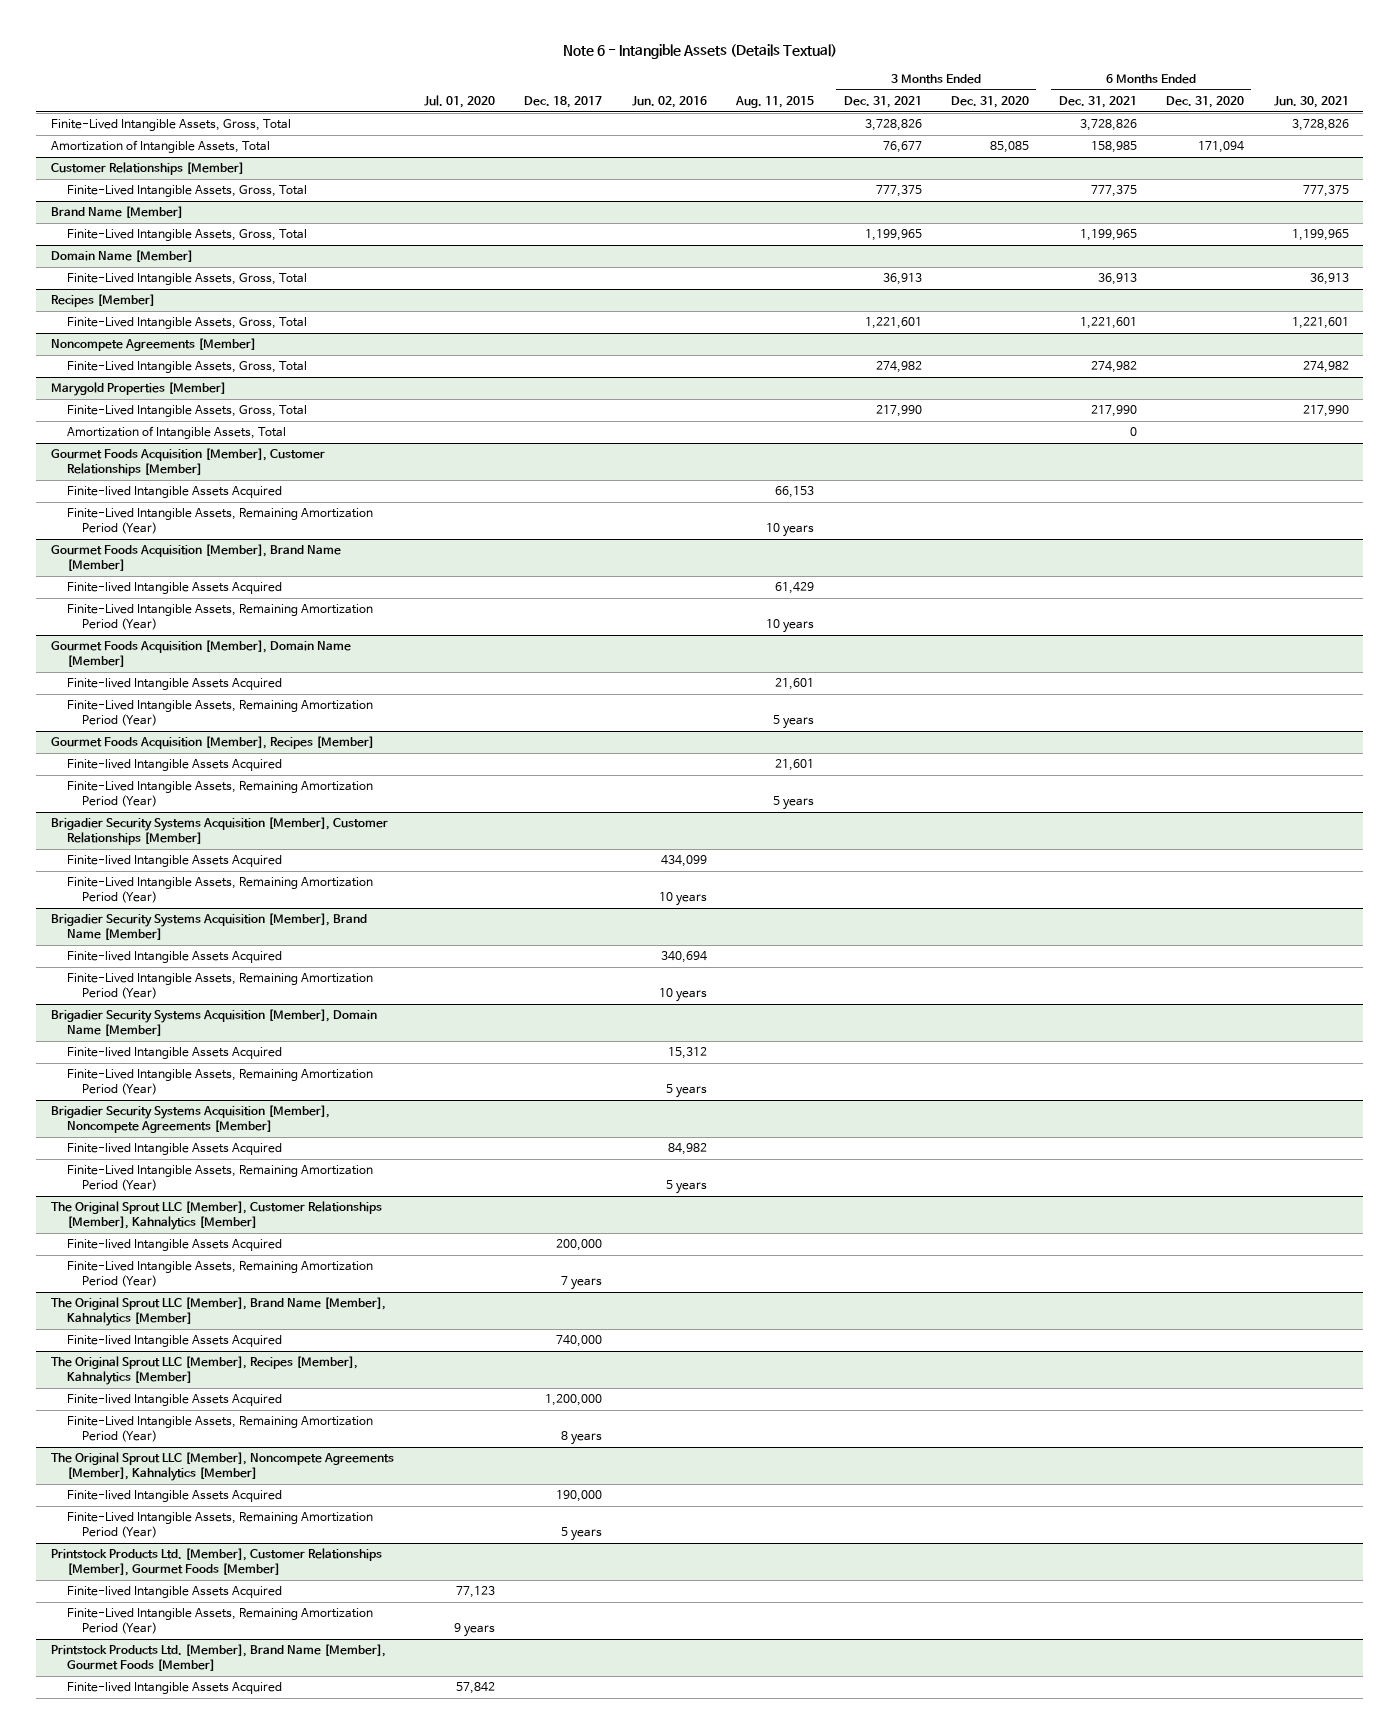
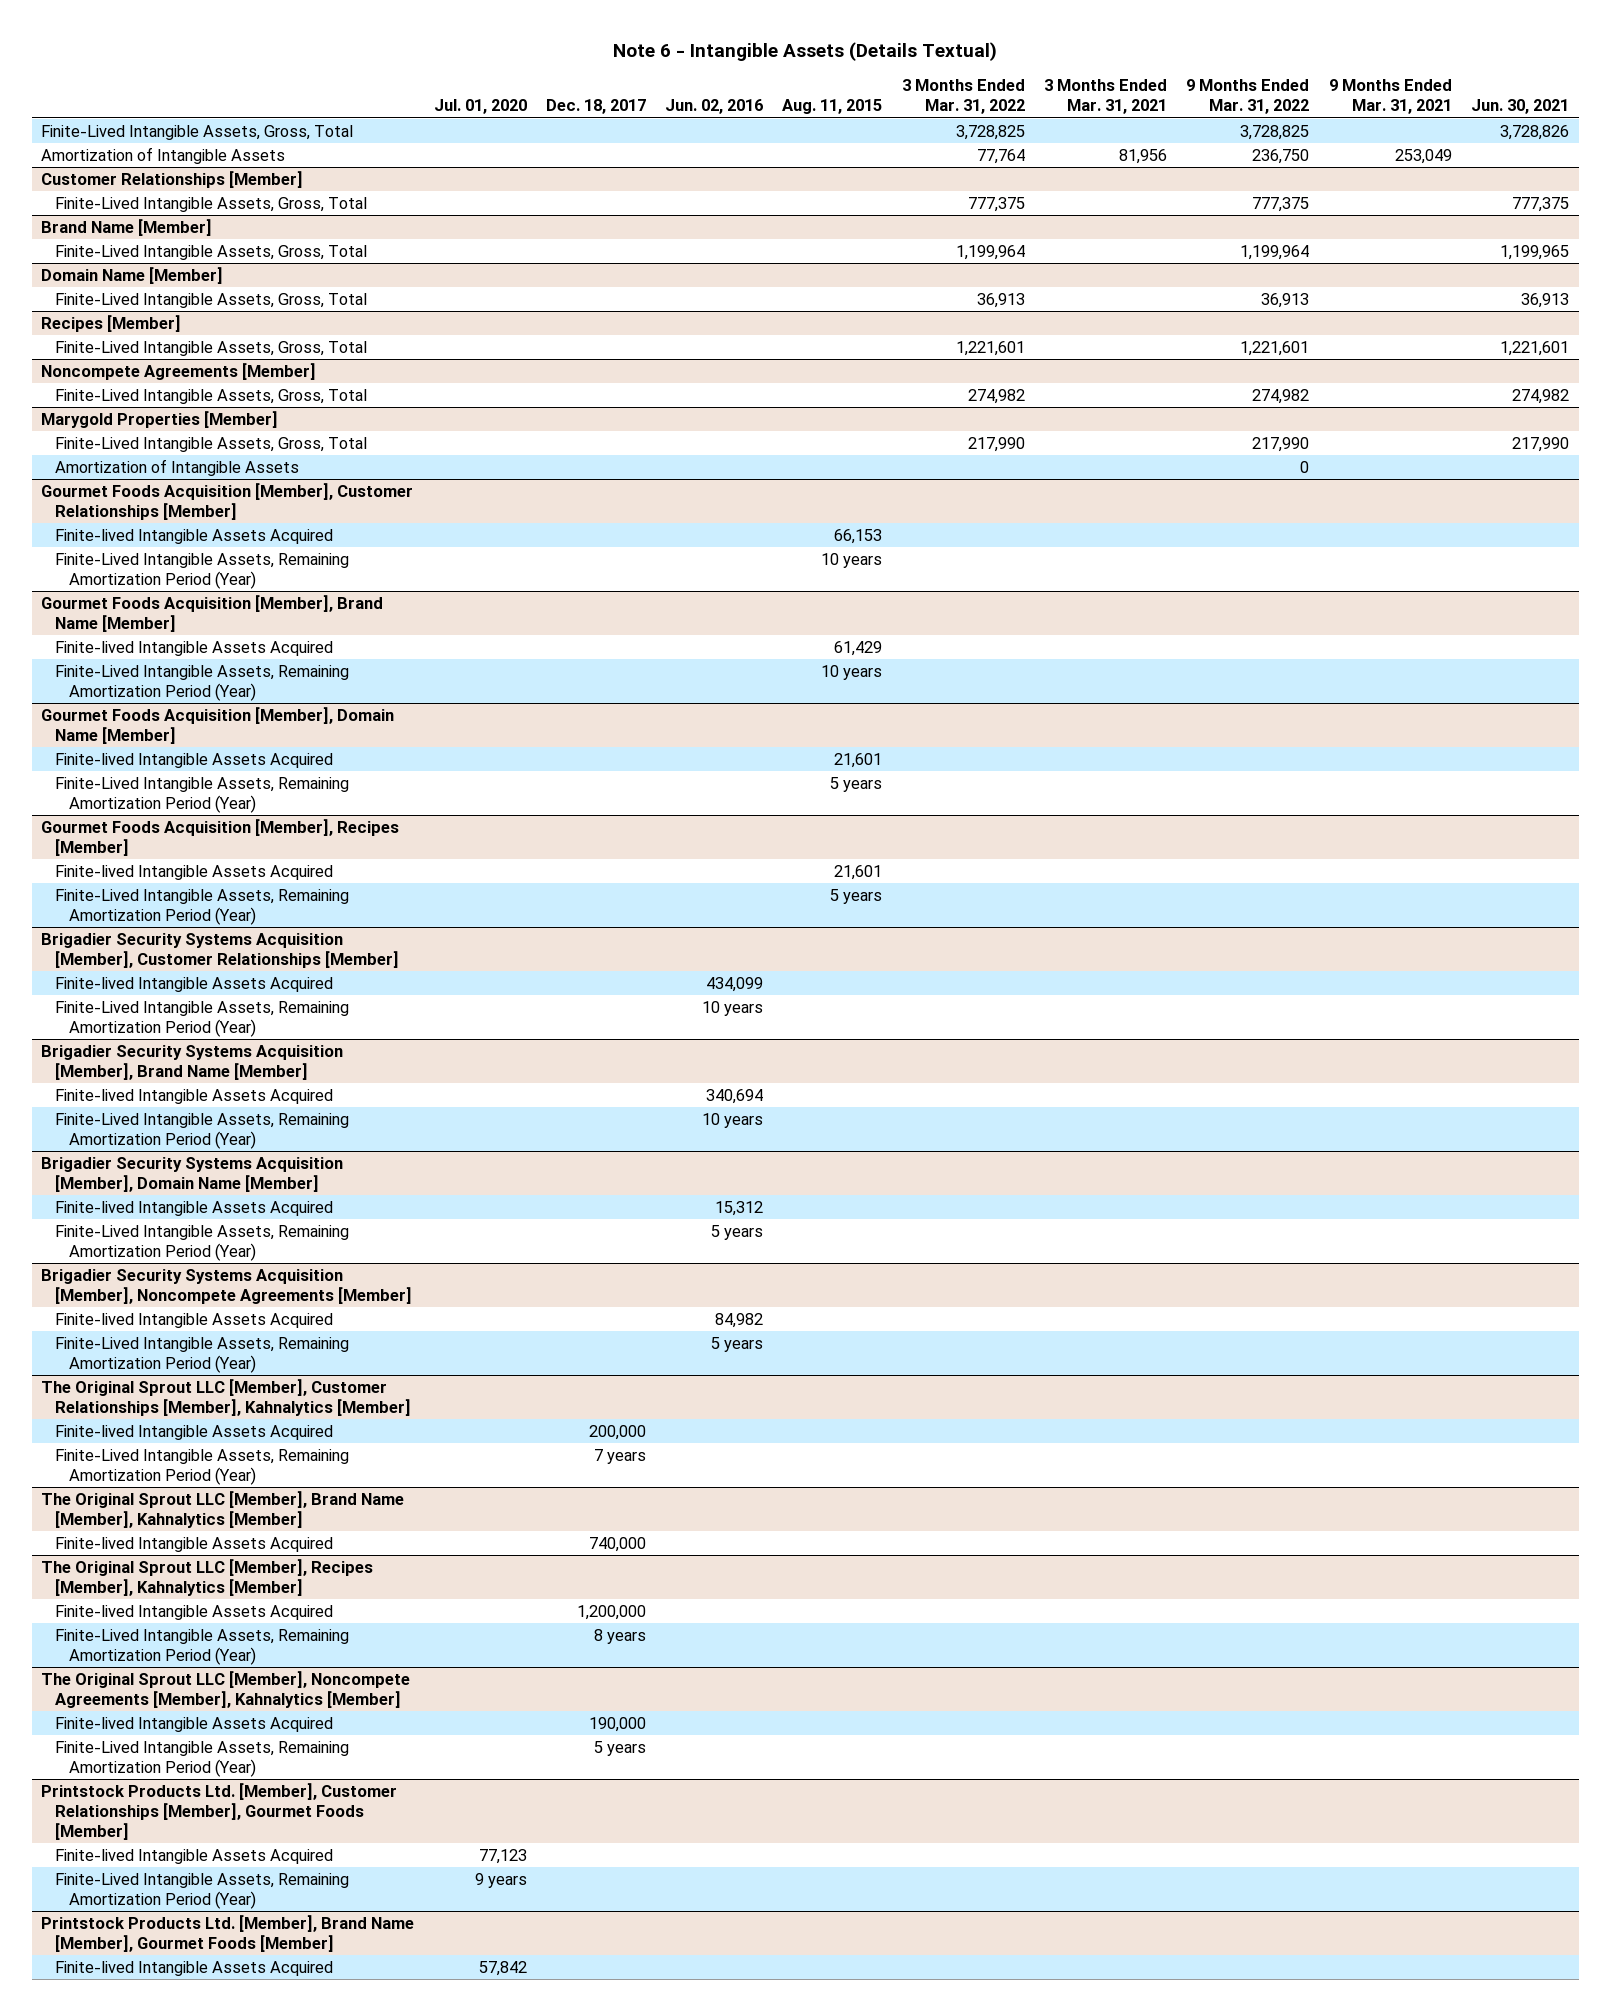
- | Jul. 01, 2020 | Dec. 18, 2017 | Jun. 02, 2016 | Aug. 11, 2015 | 3 Months Ended Dec. 31, 2021 | 3 Months Ended Dec. 31, 2020 | 6 Months Ended Dec. 31, 2021 | 6 Months Ended Dec. 31, 2020 | Jun. 30, 2021
+ | Jul. 01, 2020 | Dec. 18, 2017 | Jun. 02, 2016 | Aug. 11, 2015 | 3 Months Ended Mar. 31, 2022 | 3 Months Ended Mar. 31, 2021 | 9 Months Ended Mar. 31, 2022 | 9 Months Ended Mar. 31, 2021 | Jun. 30, 2021
- Amortization of Intangible Assets, Total | | | | | 76,677 | 85,085 | 158,985 | 171,094 |
+ Amortization of Intangible Assets | | | | | 77,764 | 81,956 | 236,750 | 253,049 |
@ Marygold Properties [Member]
- Amortization of Intangible Assets, Total | | | | | | | 0 | |
+ Amortization of Intangible Assets | | | | | | | 0 | |

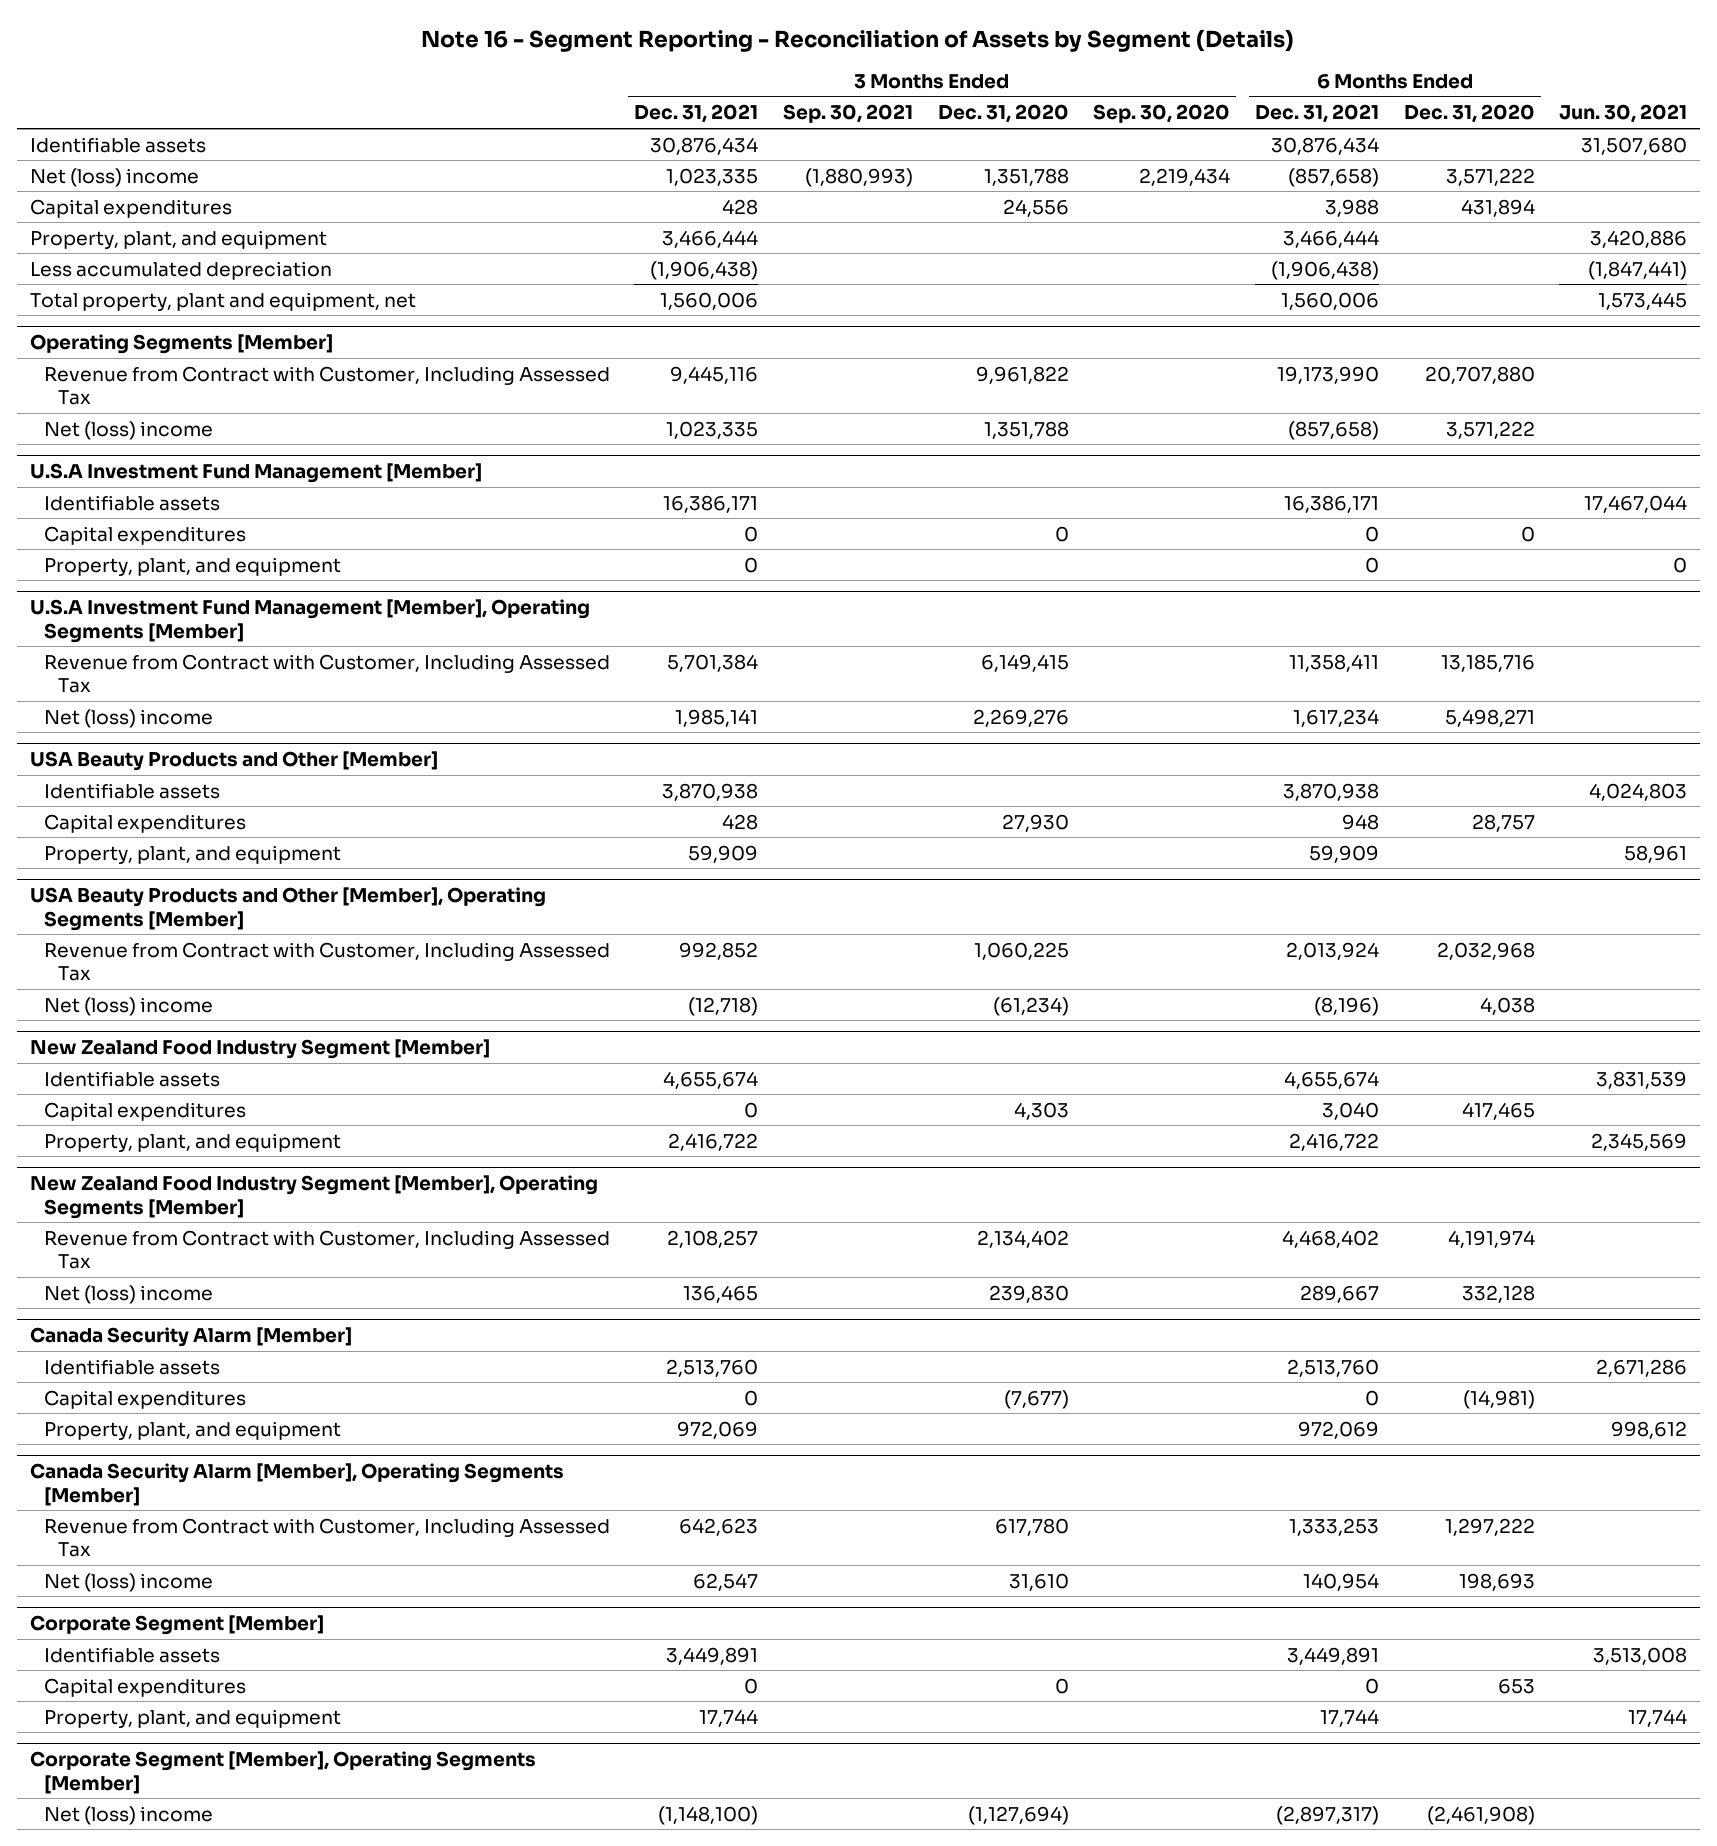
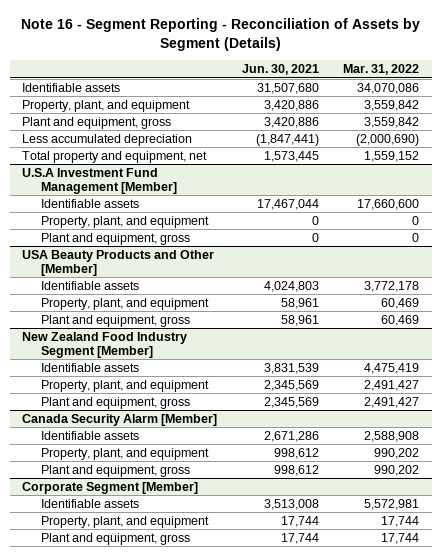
- | 3 Months Ended Dec. 31, 2021 | 3 Months Ended Sep. 30, 2021 | 3 Months Ended Dec. 31, 2020 | 3 Months Ended Sep. 30, 2020 | 6 Months Ended Dec. 31, 2021 | 6 Months Ended Dec. 31, 2020 | Jun. 30, 2021
+ | Jun. 30, 2021 | Mar. 31, 2022
- Net (loss) income | 1,023,335 | (1,880,993) | 1,351,788 | 2,219,434 | (857,658) | 3,571,222 |
- Capital expenditures | 428 | | 24,556 | | 3,988 | 431,894 |
+ Plant and equipment, gross | 3,420,886 | 3,559,842
- Total property, plant and equipment, net | 1,560,006 | | | | 1,560,006 | | 1,573,445
- Operating Segments [Member]
- Revenue from Contract with Customer, Including Assessed Tax | 9,445,116 | | 9,961,822 | | 19,173,990 | 20,707,880 |
- Net (loss) income | 1,023,335 | | 1,351,788 | | (857,658) | 3,571,222 |
+ Total property and equipment, net | 1,573,445 | 1,559,152
@ U.S.A Investment Fund Management [Member]
- Capital expenditures | 0 | | 0 | | 0 | 0 |
- U.S.A Investment Fund Management [Member], Operating Segments [Member]
- Revenue from Contract with Customer, Including Assessed Tax | 5,701,384 | | 6,149,415 | | 11,358,411 | 13,185,716 |
- Net (loss) income | 1,985,141 | | 2,269,276 | | 1,617,234 | 5,498,271 |
@ U.S.A Investment Fund Management [Member]
+ Plant and equipment, gross | 0 | 0
@ USA Beauty Products and Other [Member]
- Capital expenditures | 428 | | 27,930 | | 948 | 28,757 |
- USA Beauty Products and Other [Member], Operating Segments [Member]
- Revenue from Contract with Customer, Including Assessed Tax | 992,852 | | 1,060,225 | | 2,013,924 | 2,032,968 |
- Net (loss) income | (12,718) | | (61,234) | | (8,196) | 4,038 |
@ USA Beauty Products and Other [Member]
+ Plant and equipment, gross | 58,961 | 60,469
@ New Zealand Food Industry Segment [Member]
- Capital expenditures | 0 | | 4,303 | | 3,040 | 417,465 |
- New Zealand Food Industry Segment [Member], Operating Segments [Member]
- Revenue from Contract with Customer, Including Assessed Tax | 2,108,257 | | 2,134,402 | | 4,468,402 | 4,191,974 |
- Net (loss) income | 136,465 | | 239,830 | | 289,667 | 332,128 |
@ New Zealand Food Industry Segment [Member]
+ Plant and equipment, gross | 2,345,569 | 2,491,427
@ Canada Security Alarm [Member]
- Capital expenditures | 0 | | (7,677) | | 0 | (14,981) |
- Canada Security Alarm [Member], Operating Segments [Member]
- Revenue from Contract with Customer, Including Assessed Tax | 642,623 | | 617,780 | | 1,333,253 | 1,297,222 |
- Net (loss) income | 62,547 | | 31,610 | | 140,954 | 198,693 |
@ Canada Security Alarm [Member]
+ Plant and equipment, gross | 998,612 | 990,202
@ Corporate Segment [Member]
- Capital expenditures | 0 | | 0 | | 0 | 653 |
- Corporate Segment [Member], Operating Segments [Member]
- Net (loss) income | (1,148,100) | | (1,127,694) | | (2,897,317) | (2,461,908) |
@ Corporate Segment [Member]
+ Plant and equipment, gross | 17,744 | 17,744

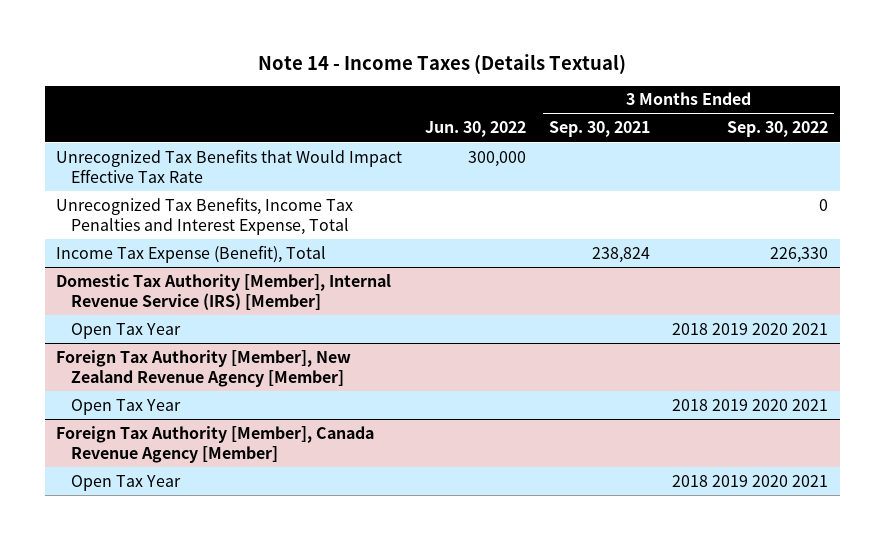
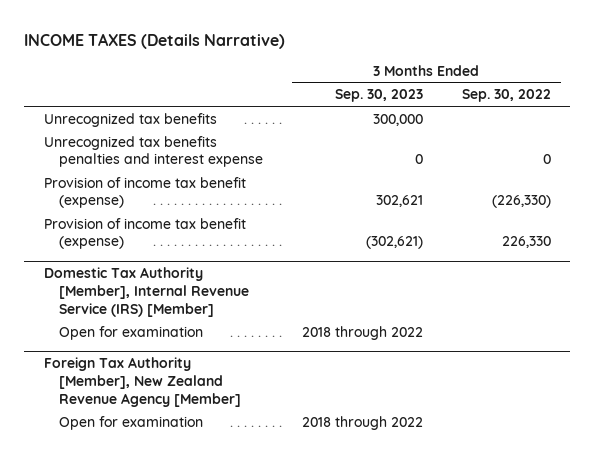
- Note 14 - Income Taxes (Details Textual)
+ INCOME TAXES (Details Narrative)
- | Jun. 30, 2022 | 3 Months Ended Sep. 30, 2021 | 3 Months Ended Sep. 30, 2022
+ | 3 Months Ended Sep. 30, 2023 | 3 Months Ended Sep. 30, 2022
- Unrecognized Tax Benefits that Would Impact Effective Tax Rate | 300,000 | |
- Unrecognized Tax Benefits, Income Tax Penalties and Interest Expense, Total | | | 0
- Income Tax Expense (Benefit), Total | | 238,824 | 226,330
+ Unrecognized tax benefits | 300,000 |
+ Unrecognized tax benefits penalties and interest expense | 0 | 0
+ Provision of income tax benefit (expense) | 302,621 | (226,330)
+ Provision of income tax benefit (expense) | (302,621) | 226,330
@ Domestic Tax Authority [Member], Internal Revenue Service (IRS) [Member]
- Open Tax Year | | | 2018 2019 2020 2021
+ Open for examination | 2018 through 2022 |
@ Foreign Tax Authority [Member], New Zealand Revenue Agency [Member]
- Open Tax Year | | | 2018 2019 2020 2021
- Foreign Tax Authority [Member], Canada Revenue Agency [Member]
- Open Tax Year | | | 2018 2019 2020 2021
@ Foreign Tax Authority [Member], New Zealand Revenue Agency [Member]
+ Open for examination | 2018 through 2022 |

